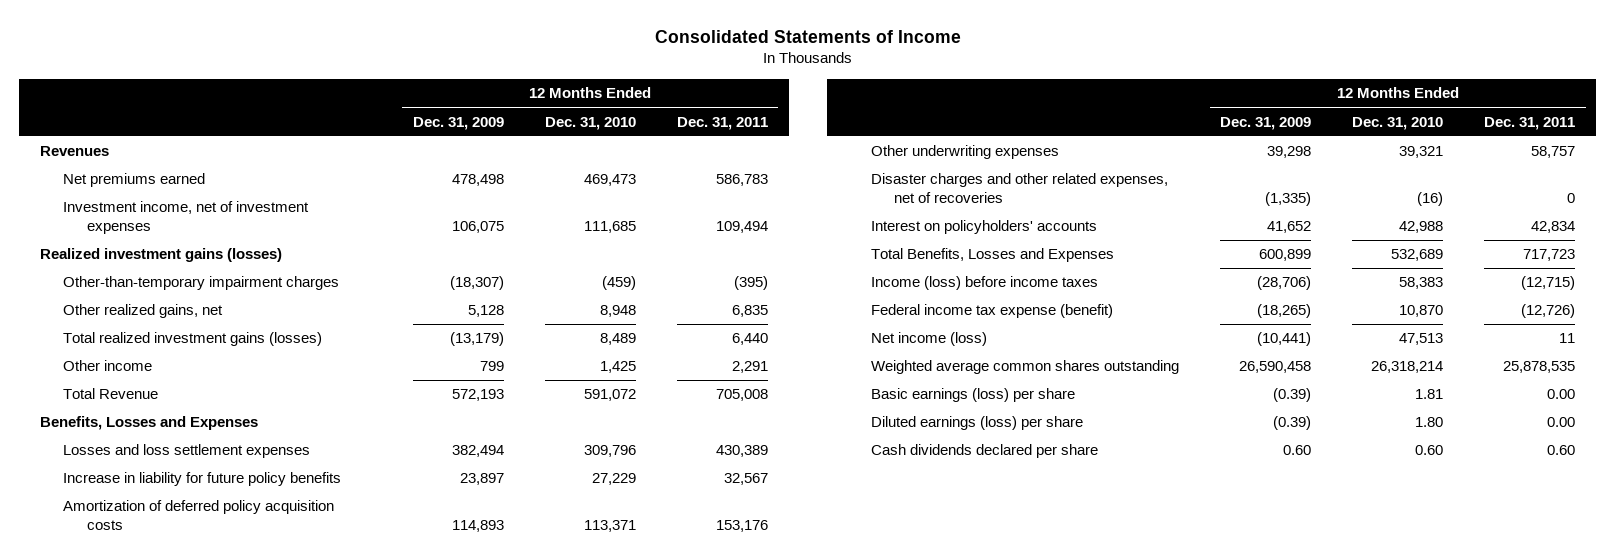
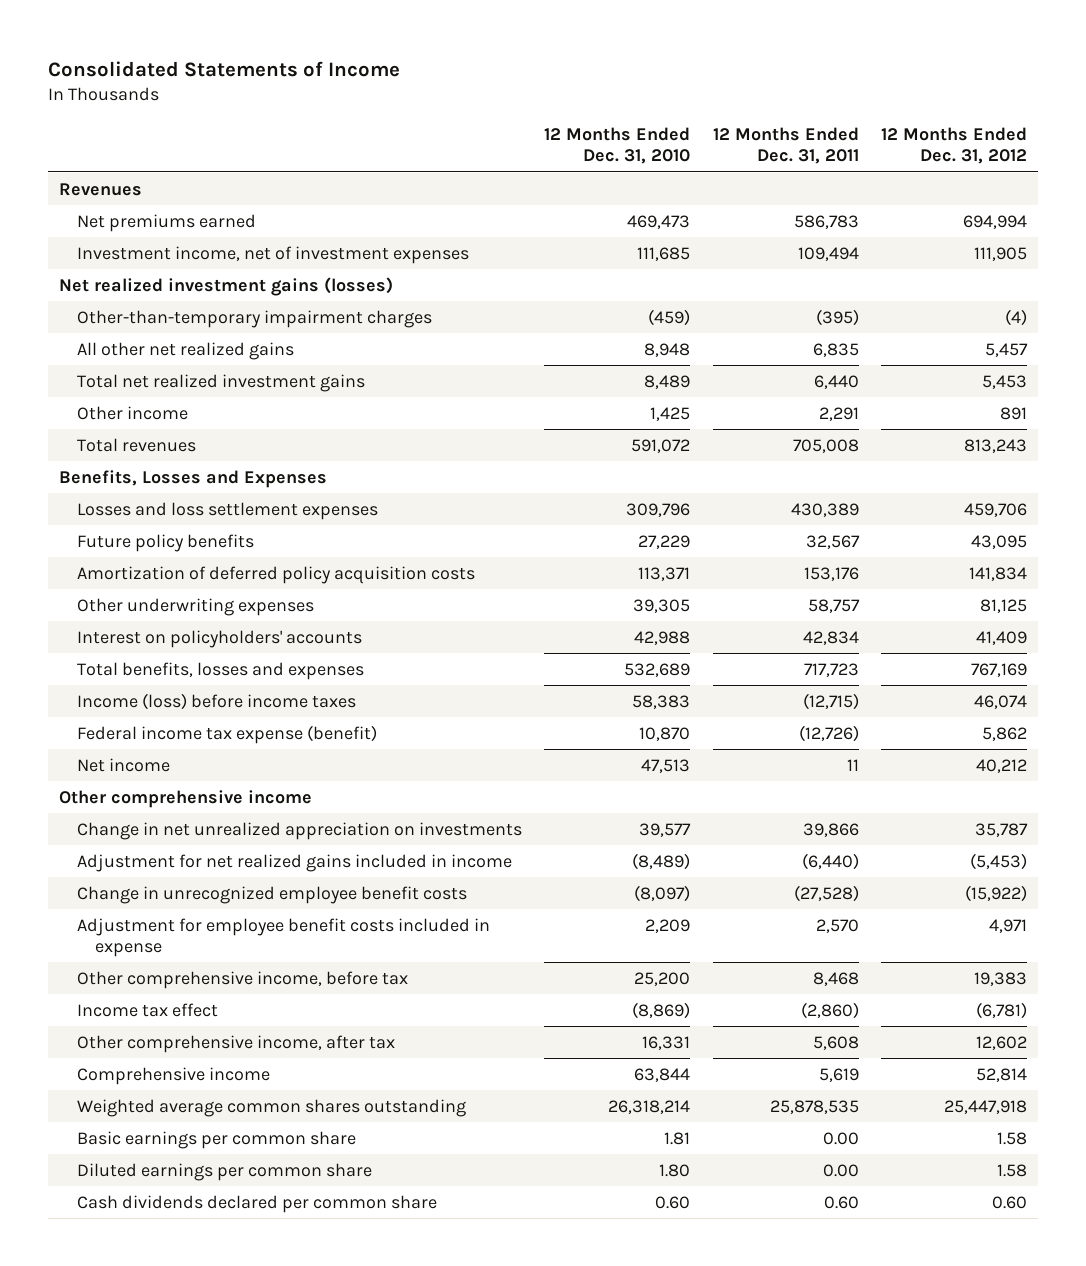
- | 12 Months Ended Dec. 31, 2009 | 12 Months Ended Dec. 31, 2010 | 12 Months Ended Dec. 31, 2011
+ | 12 Months Ended Dec. 31, 2010 | 12 Months Ended Dec. 31, 2011 | 12 Months Ended Dec. 31, 2012
- Realized investment gains (losses)
+ Net realized investment gains (losses)
- Other realized gains, net | 5,128 | 8,948 | 6,835
- Total realized investment gains (losses) | (13,179) | 8,489 | 6,440
+ All other net realized gains | 8,948 | 6,835 | 5,457
+ Total net realized investment gains | 8,489 | 6,440 | 5,453
- Total Revenue | 572,193 | 591,072 | 705,008
+ Total revenues | 591,072 | 705,008 | 813,243
- Increase in liability for future policy benefits | 23,897 | 27,229 | 32,567
+ Future policy benefits | 27,229 | 32,567 | 43,095
- Other underwriting expenses | 39,298 | 39,321 | 58,757
- Disaster charges and other related expenses, net of recoveries | (1,335) | (16) | 0
+ Other underwriting expenses | 39,305 | 58,757 | 81,125
- Total Benefits, Losses and Expenses | 600,899 | 532,689 | 717,723
+ Total benefits, losses and expenses | 532,689 | 717,723 | 767,169
- Net income (loss) | (10,441) | 47,513 | 11
+ Net income | 47,513 | 11 | 40,212
+ Other comprehensive income
+ Change in net unrealized appreciation on investments | 39,577 | 39,866 | 35,787
+ Adjustment for net realized gains included in income | (8,489) | (6,440) | (5,453)
+ Change in unrecognized employee benefit costs | (8,097) | (27,528) | (15,922)
+ Adjustment for employee benefit costs included in expense | 2,209 | 2,570 | 4,971
+ Other comprehensive income, before tax | 25,200 | 8,468 | 19,383
+ Income tax effect | (8,869) | (2,860) | (6,781)
+ Other comprehensive income, after tax | 16,331 | 5,608 | 12,602
+ Comprehensive income | 63,844 | 5,619 | 52,814
- Basic earnings (loss) per share | (0.39) | 1.81 | 0.00
- Diluted earnings (loss) per share | (0.39) | 1.80 | 0.00
- Cash dividends declared per share | 0.60 | 0.60 | 0.60
+ Basic earnings per common share | 1.81 | 0.00 | 1.58
+ Diluted earnings per common share | 1.80 | 0.00 | 1.58
+ Cash dividends declared per common share | 0.60 | 0.60 | 0.60

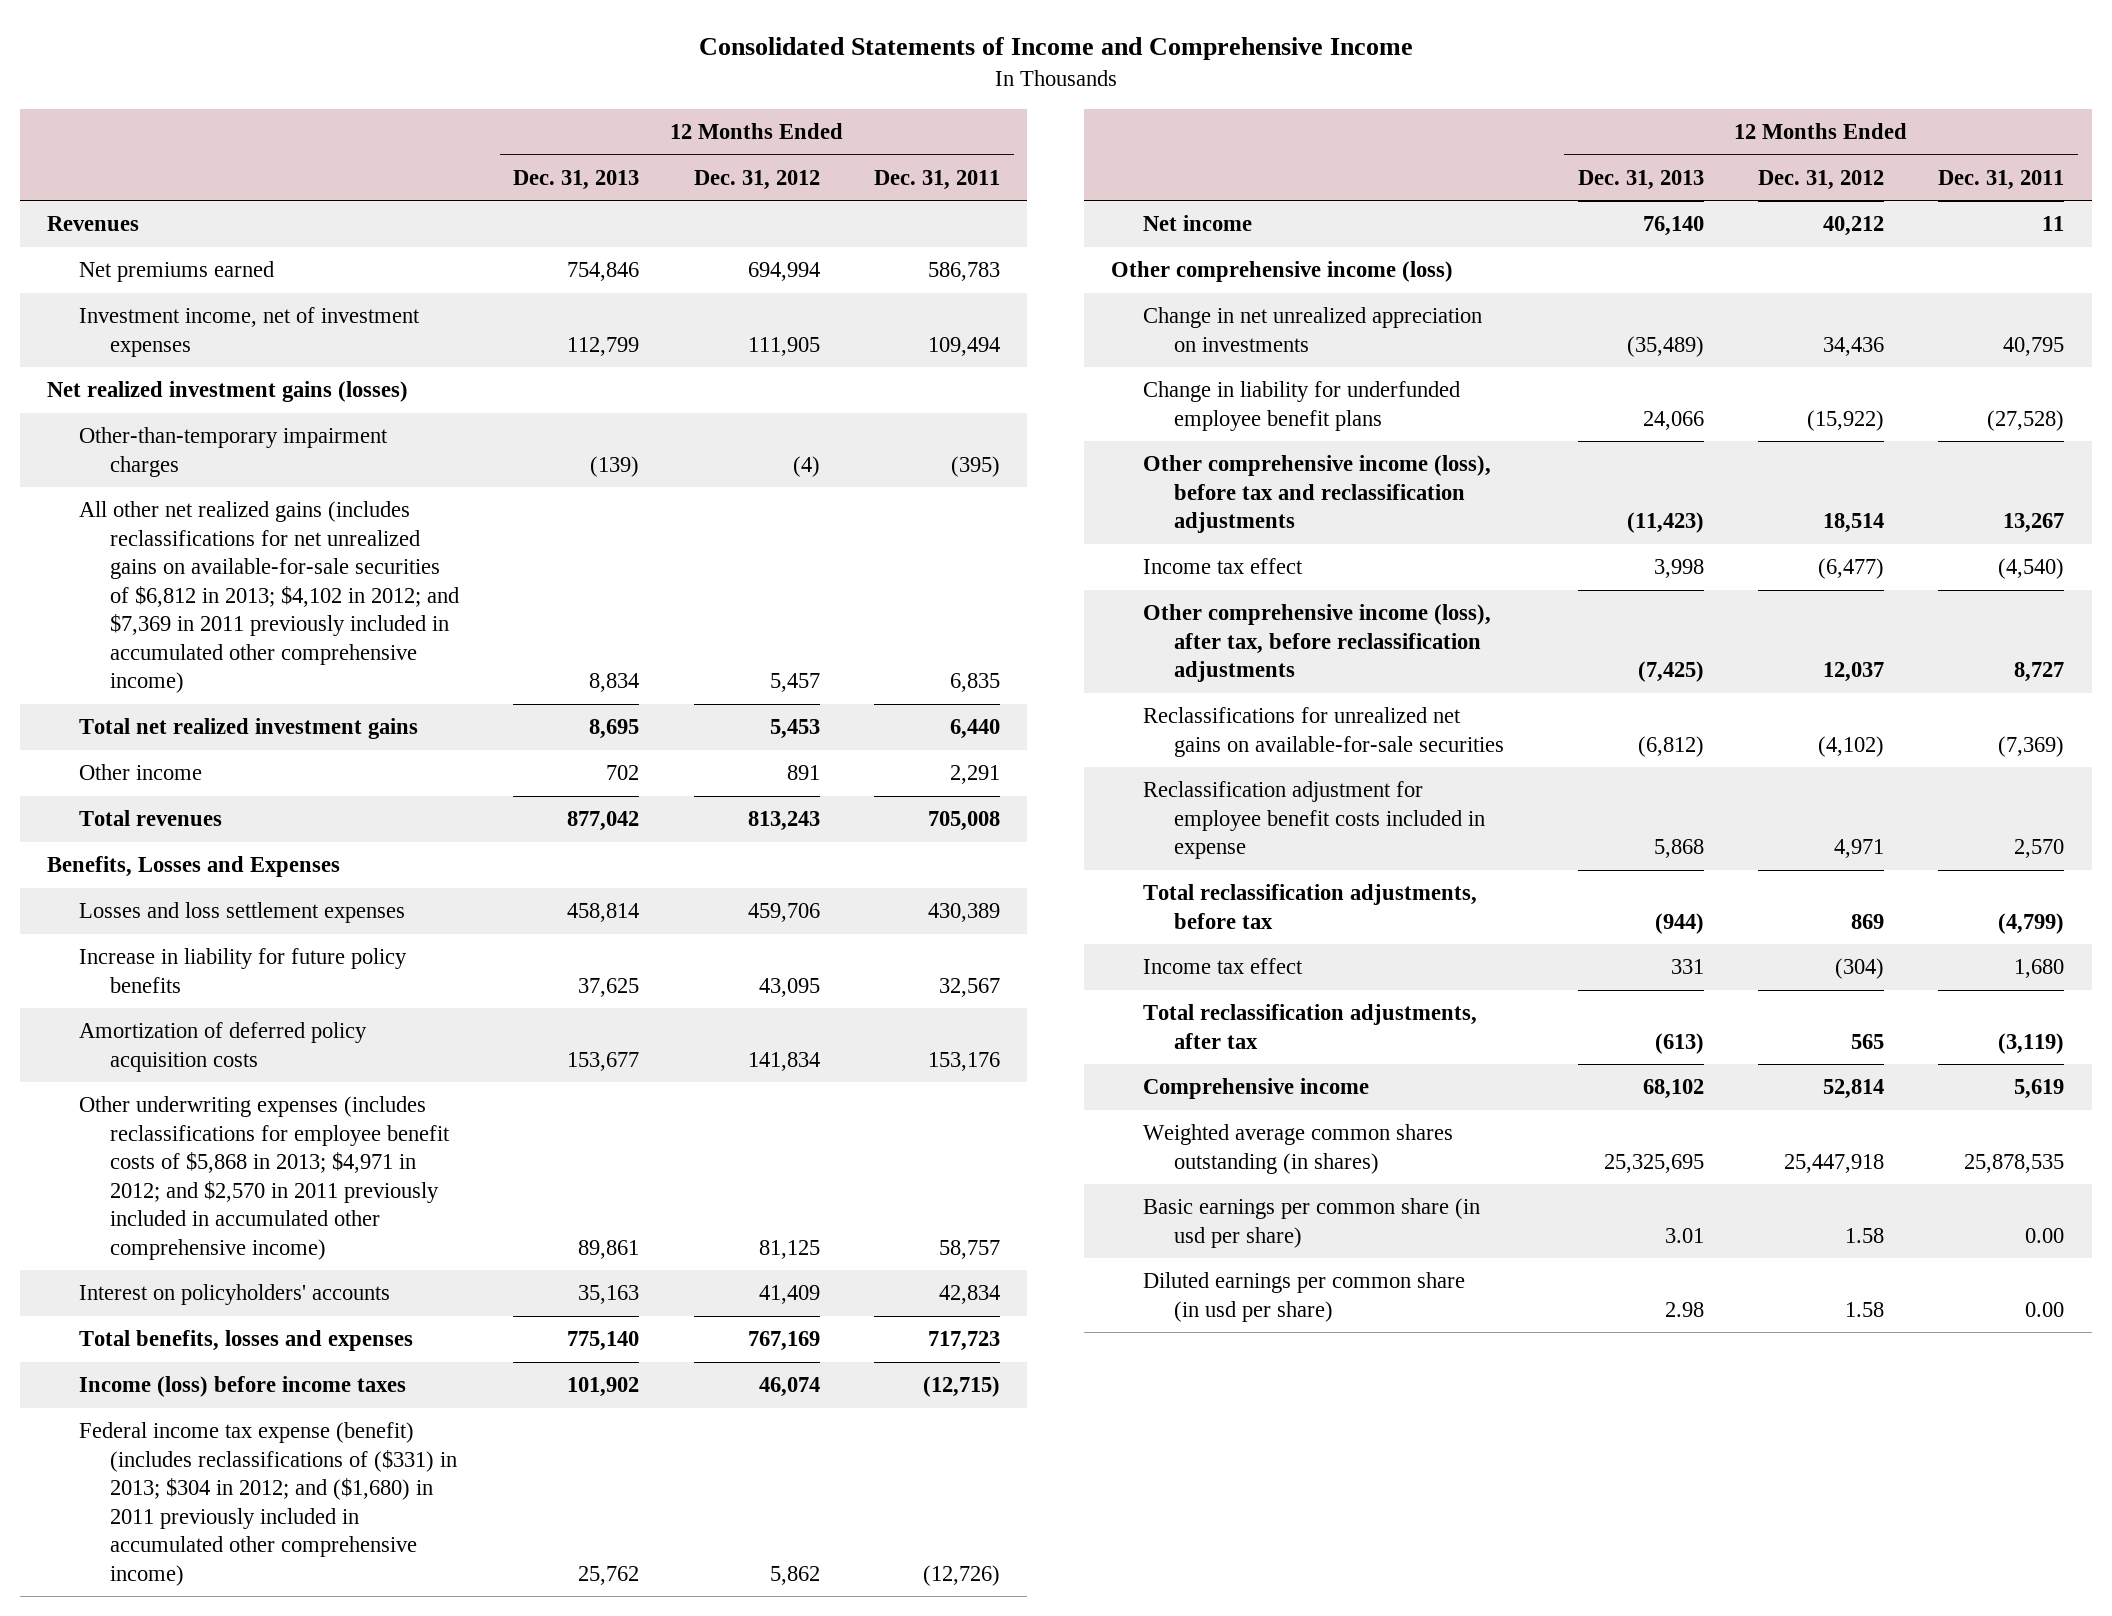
- Consolidated Statements of Income
+ Consolidated Statements of Income and Comprehensive Income
- | 12 Months Ended Dec. 31, 2010 | 12 Months Ended Dec. 31, 2011 | 12 Months Ended Dec. 31, 2012
+ | 12 Months Ended Dec. 31, 2013 | 12 Months Ended Dec. 31, 2012 | 12 Months Ended Dec. 31, 2011
- All other net realized gains | 8,948 | 6,835 | 5,457
+ All other net realized gains (includes reclassifications for net unrealized gains on available-for-sale securities of $6,812 in 2013; $4,102 in 2012; and $7,369 in 2011 previously included in accumulated other comprehensive income) | 8,834 | 5,457 | 6,835
- Future policy benefits | 27,229 | 32,567 | 43,095
+ Increase in liability for future policy benefits | 37,625 | 43,095 | 32,567
- Other underwriting expenses | 39,305 | 58,757 | 81,125
+ Other underwriting expenses (includes reclassifications for employee benefit costs of $5,868 in 2013; $4,971 in 2012; and $2,570 in 2011 previously included in accumulated other comprehensive income) | 89,861 | 81,125 | 58,757
- Federal income tax expense (benefit) | 10,870 | (12,726) | 5,862
+ Federal income tax expense (benefit) (includes reclassifications of ($331) in 2013; $304 in 2012; and ($1,680) in 2011 previously included in accumulated other comprehensive income) | 25,762 | 5,862 | (12,726)
- Other comprehensive income
- Change in net unrealized appreciation on investments | 39,577 | 39,866 | 35,787
- Adjustment for net realized gains included in income | (8,489) | (6,440) | (5,453)
- Change in unrecognized employee benefit costs | (8,097) | (27,528) | (15,922)
- Adjustment for employee benefit costs included in expense | 2,209 | 2,570 | 4,971
- Other comprehensive income, before tax | 25,200 | 8,468 | 19,383
- Income tax effect | (8,869) | (2,860) | (6,781)
- Other comprehensive income, after tax | 16,331 | 5,608 | 12,602
+ Other comprehensive income (loss)
+ Change in net unrealized appreciation on investments | (35,489) | 34,436 | 40,795
+ Change in liability for underfunded employee benefit plans | 24,066 | (15,922) | (27,528)
+ Other comprehensive income (loss), before tax and reclassification adjustments | (11,423) | 18,514 | 13,267
+ Income tax effect | 3,998 | (6,477) | (4,540)
+ Other comprehensive income (loss), after tax, before reclassification adjustments | (7,425) | 12,037 | 8,727
+ Reclassifications for unrealized net gains on available-for-sale securities | (6,812) | (4,102) | (7,369)
+ Reclassification adjustment for employee benefit costs included in expense | 5,868 | 4,971 | 2,570
+ Total reclassification adjustments, before tax | (944) | 869 | (4,799)
+ Income tax effect | 331 | (304) | 1,680
+ Total reclassification adjustments, after tax | (613) | 565 | (3,119)
- Weighted average common shares outstanding | 26,318,214 | 25,878,535 | 25,447,918
- Basic earnings per common share | 1.81 | 0.00 | 1.58
- Diluted earnings per common share | 1.80 | 0.00 | 1.58
- Cash dividends declared per common share | 0.60 | 0.60 | 0.60
+ Weighted average common shares outstanding (in shares) | 25,325,695 | 25,447,918 | 25,878,535
+ Basic earnings per common share (in usd per share) | 3.01 | 1.58 | 0.00
+ Diluted earnings per common share (in usd per share) | 2.98 | 1.58 | 0.00

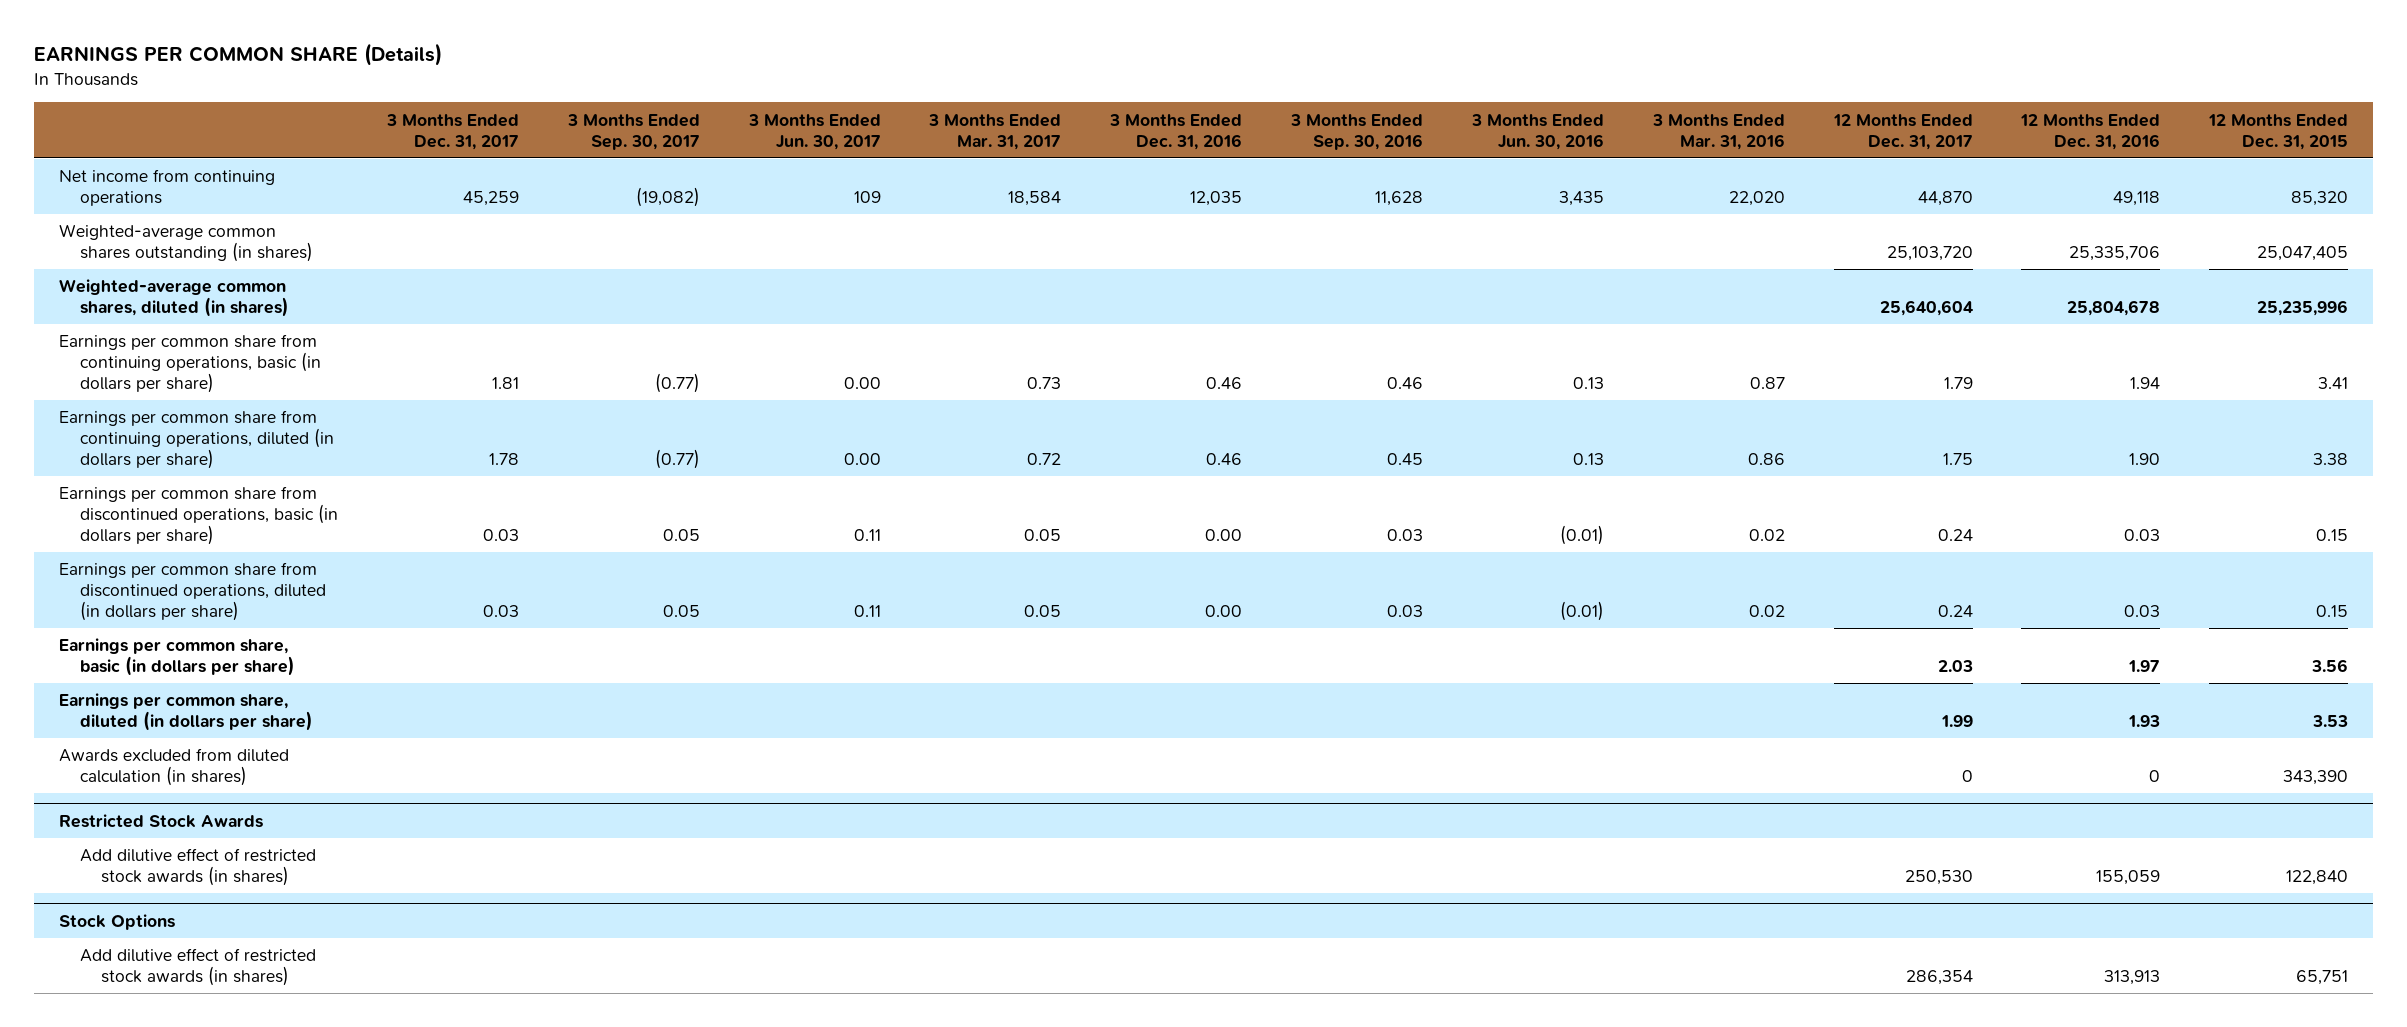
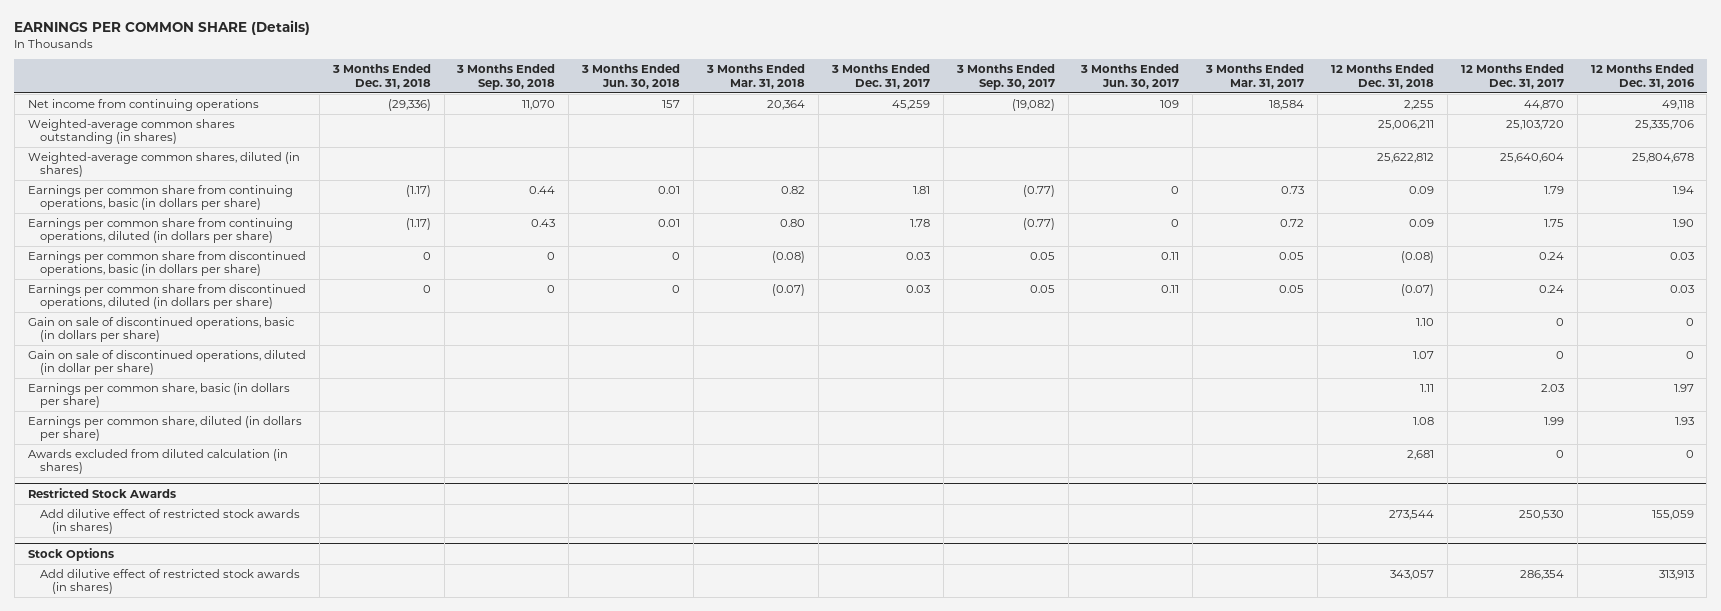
- | 3 Months Ended Dec. 31, 2017 | 3 Months Ended Sep. 30, 2017 | 3 Months Ended Jun. 30, 2017 | 3 Months Ended Mar. 31, 2017 | 3 Months Ended Dec. 31, 2016 | 3 Months Ended Sep. 30, 2016 | 3 Months Ended Jun. 30, 2016 | 3 Months Ended Mar. 31, 2016 | 12 Months Ended Dec. 31, 2017 | 12 Months Ended Dec. 31, 2016 | 12 Months Ended Dec. 31, 2015
+ | 3 Months Ended Dec. 31, 2018 | 3 Months Ended Sep. 30, 2018 | 3 Months Ended Jun. 30, 2018 | 3 Months Ended Mar. 31, 2018 | 3 Months Ended Dec. 31, 2017 | 3 Months Ended Sep. 30, 2017 | 3 Months Ended Jun. 30, 2017 | 3 Months Ended Mar. 31, 2017 | 12 Months Ended Dec. 31, 2018 | 12 Months Ended Dec. 31, 2017 | 12 Months Ended Dec. 31, 2016
- Earnings per common share from continuing operations, basic (in dollars per share) | 1.81 | (0.77) | 0.00 | 0.73 | 0.46 | 0.46 | 0.13 | 0.87 | 1.79 | 1.94 | 3.41
- Earnings per common share from continuing operations, diluted (in dollars per share) | 1.78 | (0.77) | 0.00 | 0.72 | 0.46 | 0.45 | 0.13 | 0.86 | 1.75 | 1.90 | 3.38
+ Earnings per common share from continuing operations, basic (in dollars per share) | (1.17) | 0.44 | 0.01 | 0.82 | 1.81 | (0.77) | 0 | 0.73 | 0.09 | 1.79 | 1.94
+ Earnings per common share from continuing operations, diluted (in dollars per share) | (1.17) | 0.43 | 0.01 | 0.80 | 1.78 | (0.77) | 0 | 0.72 | 0.09 | 1.75 | 1.90
+ Gain on sale of discontinued operations, basic (in dollars per share) | | | | | | | | | 1.10 | 0 | 0
+ Gain on sale of discontinued operations, diluted (in dollar per share) | | | | | | | | | 1.07 | 0 | 0

